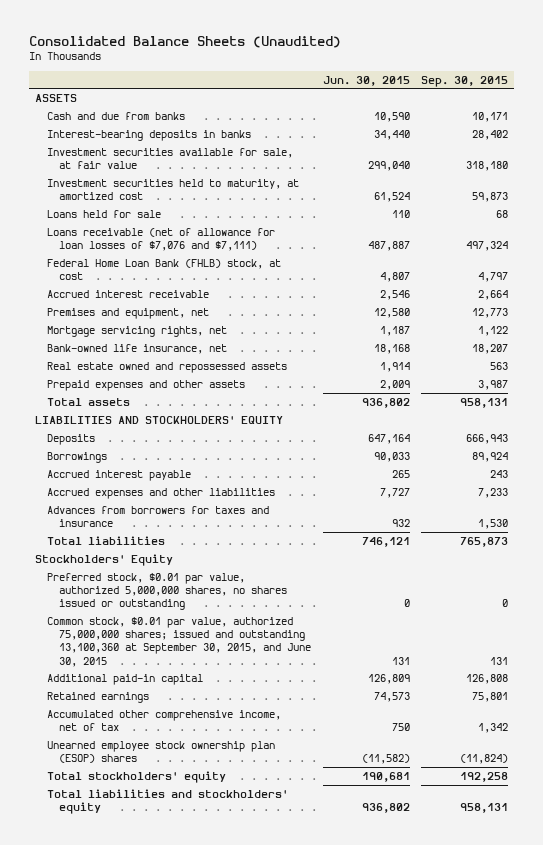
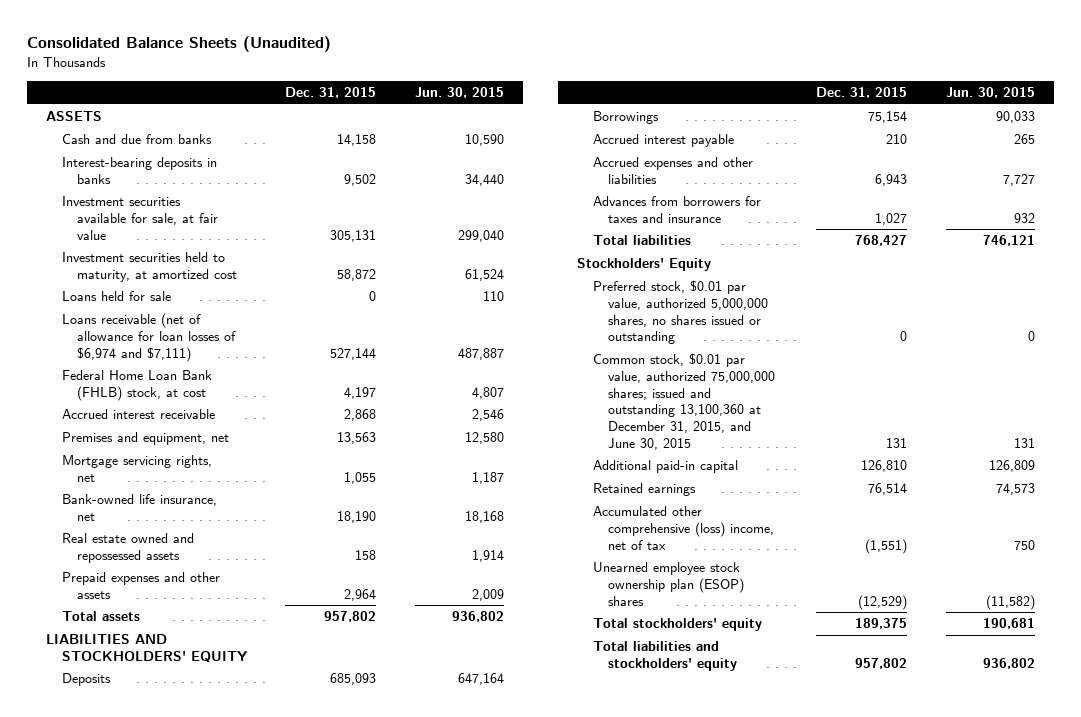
- | Jun. 30, 2015 | Sep. 30, 2015
+ | Dec. 31, 2015 | Jun. 30, 2015
- Loans receivable (net of allowance for loan losses of $7,076 and $7,111) | 487,887 | 497,324
+ Loans receivable (net of allowance for loan losses of $6,974 and $7,111) | 527,144 | 487,887
- Common stock, $0.01 par value, authorized 75,000,000 shares; issued and outstanding 13,100,360 at September 30, 2015, and June 30, 2015 | 131 | 131
+ Common stock, $0.01 par value, authorized 75,000,000 shares; issued and outstanding 13,100,360 at December 31, 2015, and June 30, 2015 | 131 | 131
- Accumulated other comprehensive income, net of tax | 750 | 1,342
+ Accumulated other comprehensive (loss) income, net of tax | (1,551) | 750

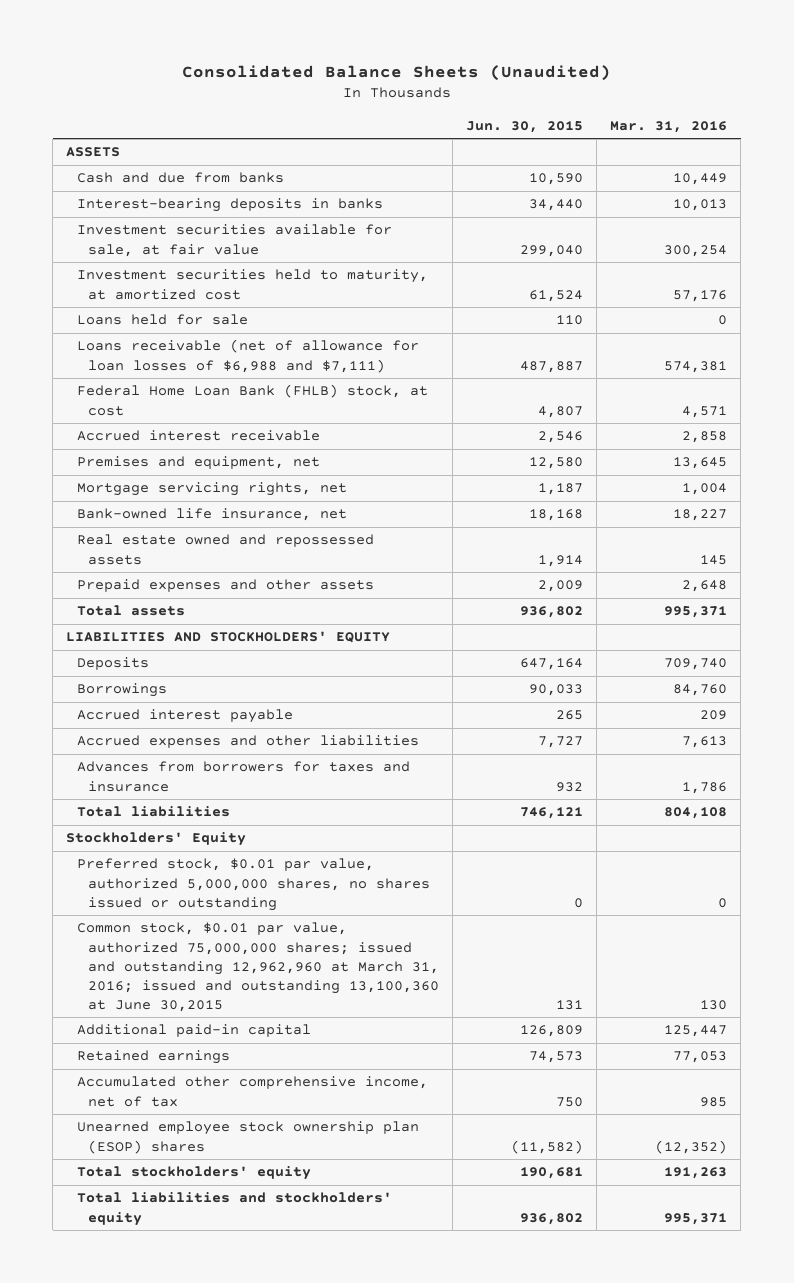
- | Dec. 31, 2015 | Jun. 30, 2015
+ | Jun. 30, 2015 | Mar. 31, 2016
- Loans receivable (net of allowance for loan losses of $6,974 and $7,111) | 527,144 | 487,887
+ Loans receivable (net of allowance for loan losses of $6,988 and $7,111) | 487,887 | 574,381
- Common stock, $0.01 par value, authorized 75,000,000 shares; issued and outstanding 13,100,360 at December 31, 2015, and June 30, 2015 | 131 | 131
+ Common stock, $0.01 par value, authorized 75,000,000 shares; issued and outstanding 12,962,960 at March 31, 2016; issued and outstanding 13,100,360 at June 30,2015 | 131 | 130
- Accumulated other comprehensive (loss) income, net of tax | (1,551) | 750
+ Accumulated other comprehensive income, net of tax | 750 | 985

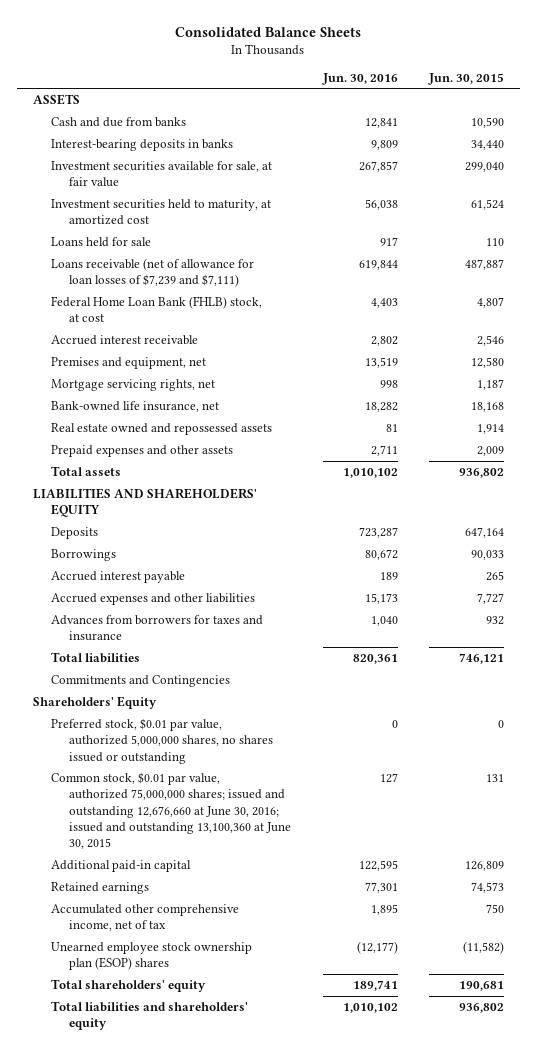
- Consolidated Balance Sheets (Unaudited)
+ Consolidated Balance Sheets
- | Jun. 30, 2015 | Mar. 31, 2016
+ | Jun. 30, 2016 | Jun. 30, 2015
- Loans receivable (net of allowance for loan losses of $6,988 and $7,111) | 487,887 | 574,381
+ Loans receivable (net of allowance for loan losses of $7,239 and $7,111) | 619,844 | 487,887
- LIABILITIES AND STOCKHOLDERS' EQUITY
+ LIABILITIES AND SHAREHOLDERS' EQUITY
- Stockholders' Equity
+ Commitments and Contingencies
+ Shareholders' Equity
- Common stock, $0.01 par value, authorized 75,000,000 shares; issued and outstanding 12,962,960 at March 31, 2016; issued and outstanding 13,100,360 at June 30,2015 | 131 | 130
+ Common stock, $0.01 par value, authorized 75,000,000 shares; issued and outstanding 12,676,660 at June 30, 2016; issued and outstanding 13,100,360 at June 30, 2015 | 127 | 131
- Total stockholders' equity | 190,681 | 191,263
- Total liabilities and stockholders' equity | 936,802 | 995,371
+ Total shareholders' equity | 189,741 | 190,681
+ Total liabilities and shareholders' equity | 1,010,102 | 936,802

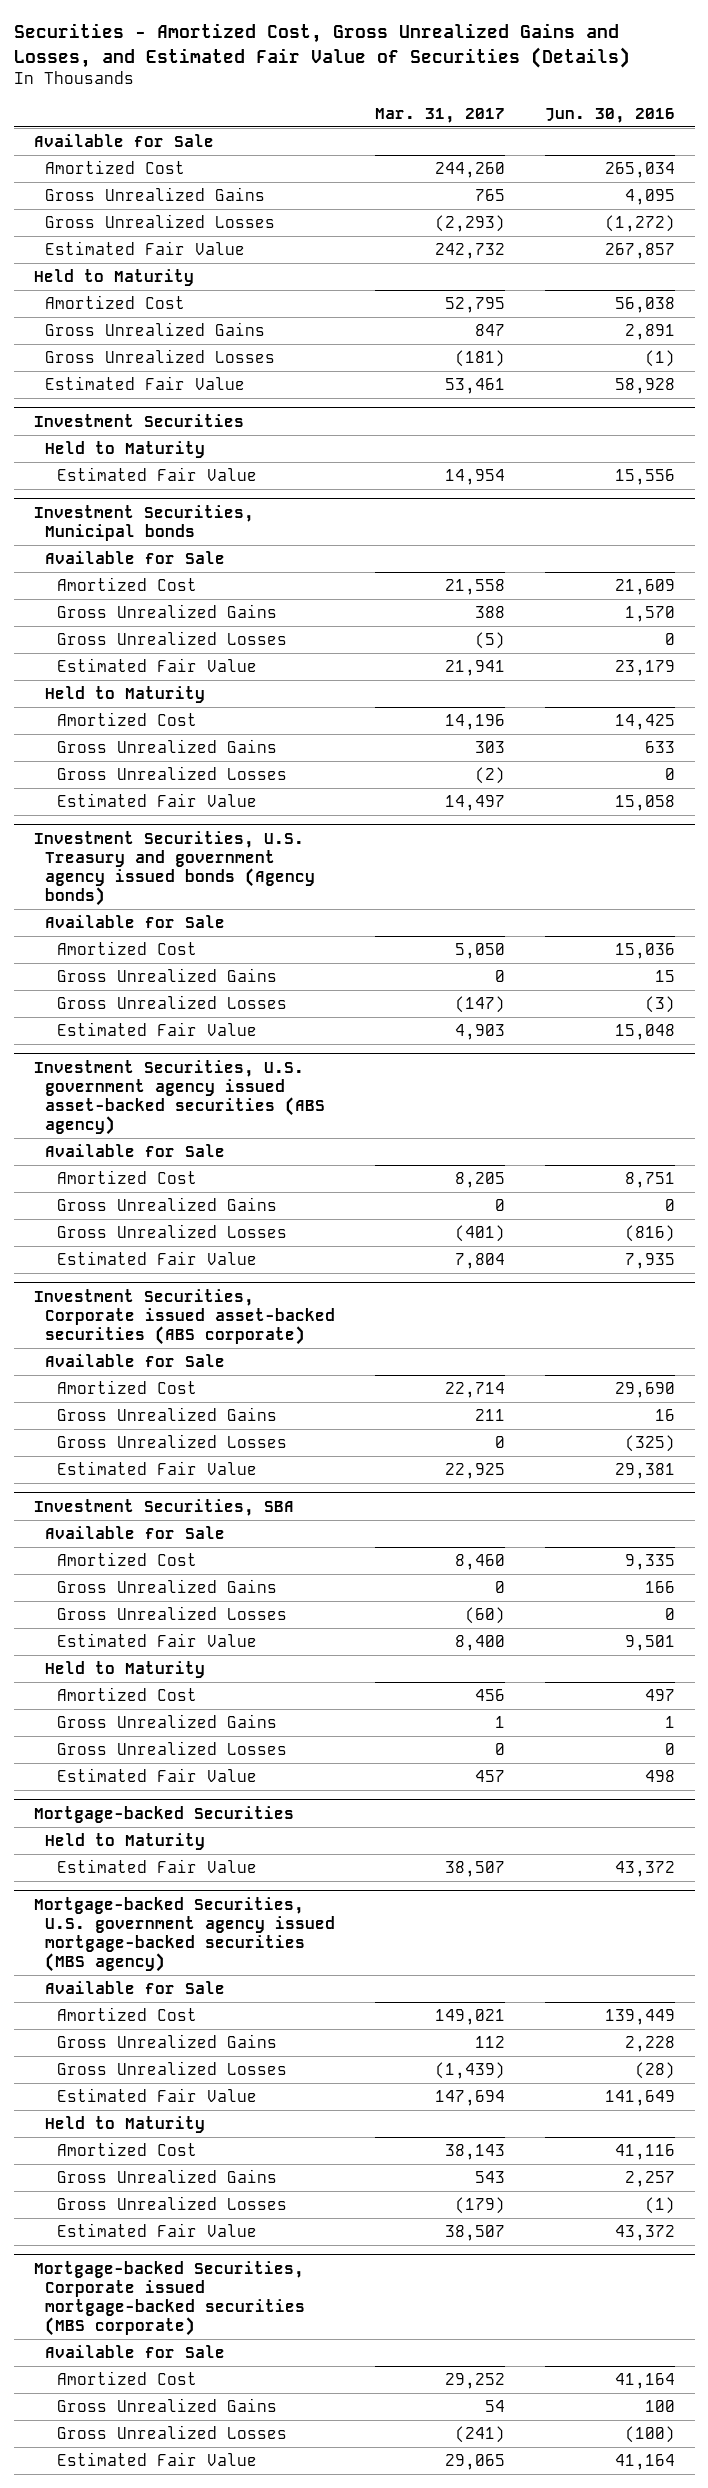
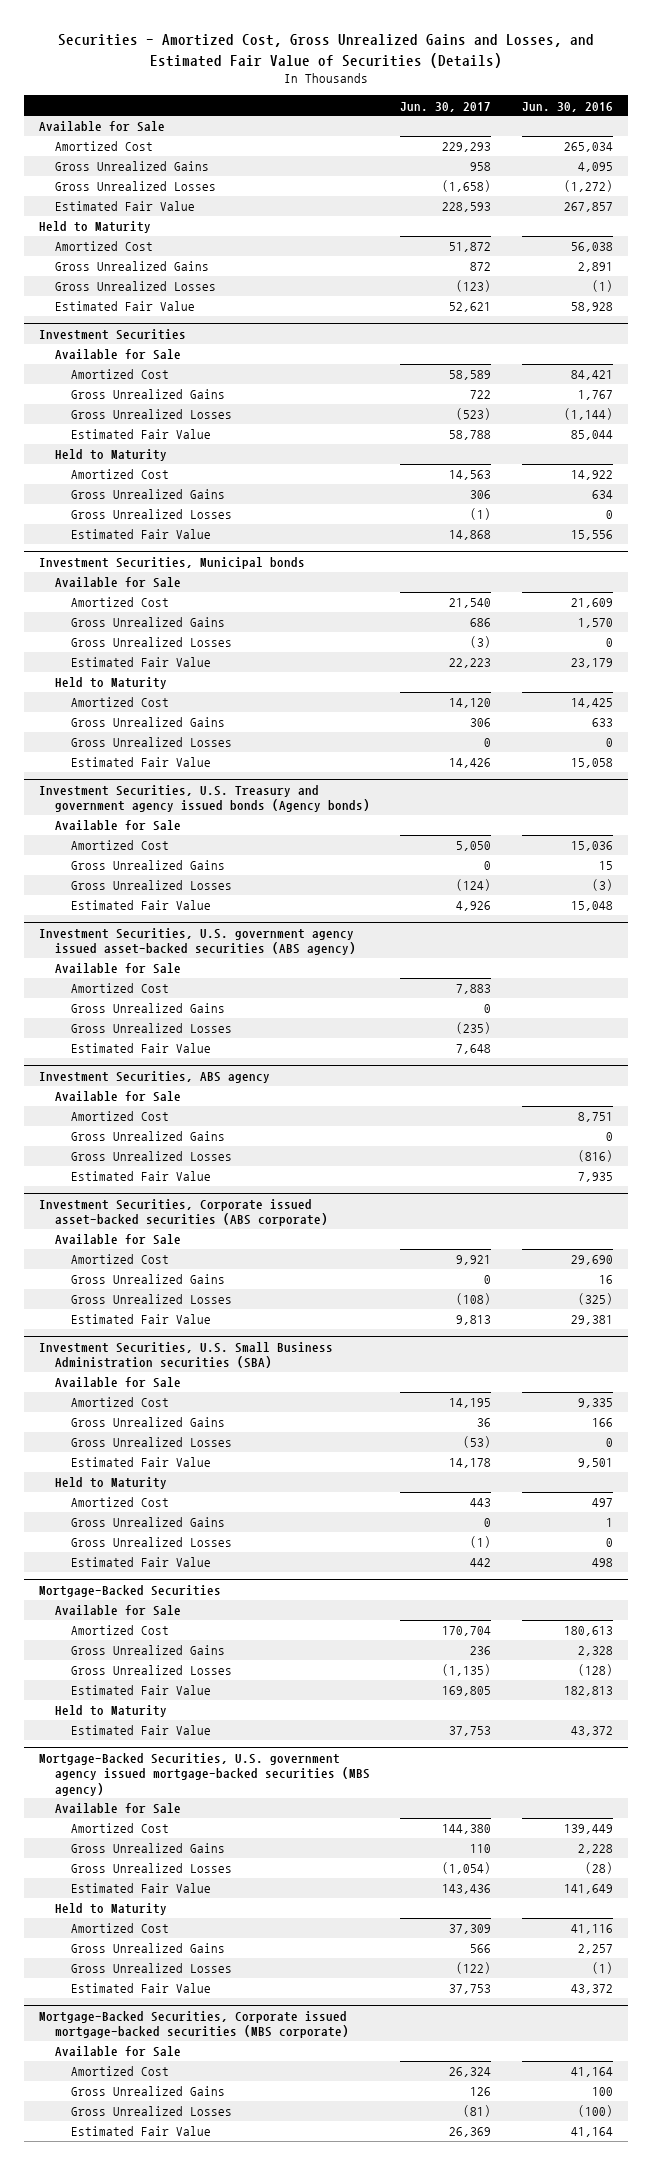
- | Mar. 31, 2017 | Jun. 30, 2016
+ | Jun. 30, 2017 | Jun. 30, 2016
@ Investment Securities
+ Available for Sale
+ Amortized Cost | 58,589 | 84,421
+ Gross Unrealized Gains | 722 | 1,767
+ Gross Unrealized Losses | (523) | (1,144)
+ Estimated Fair Value | 58,788 | 85,044
+ Amortized Cost | 14,563 | 14,922
+ Gross Unrealized Gains | 306 | 634
+ Gross Unrealized Losses | (1) | 0
@ Investment Securities, U.S. government agency issued asset-backed securities (ABS agency)
+ Amortized Cost | 7,883 |
+ Gross Unrealized Gains | 0 |
+ Gross Unrealized Losses | (235) |
+ Estimated Fair Value | 7,648 |
+ Investment Securities, ABS agency
+ Available for Sale
- Investment Securities, SBA
+ Investment Securities, U.S. Small Business Administration securities (SBA)
- Mortgage-backed Securities
+ Mortgage-Backed Securities
+ Available for Sale
+ Amortized Cost | 170,704 | 180,613
+ Gross Unrealized Gains | 236 | 2,328
+ Gross Unrealized Losses | (1,135) | (128)
+ Estimated Fair Value | 169,805 | 182,813
- Mortgage-backed Securities, U.S. government agency issued mortgage-backed securities (MBS agency)
+ Mortgage-Backed Securities, U.S. government agency issued mortgage-backed securities (MBS agency)
- Mortgage-backed Securities, Corporate issued mortgage-backed securities (MBS corporate)
+ Mortgage-Backed Securities, Corporate issued mortgage-backed securities (MBS corporate)

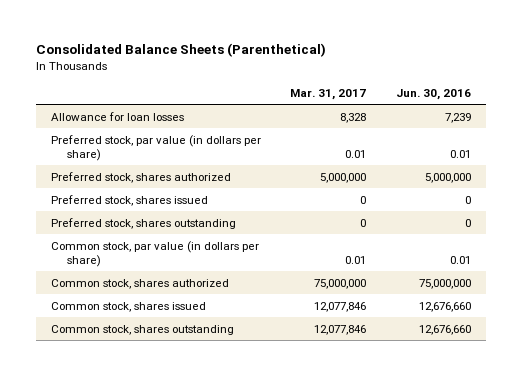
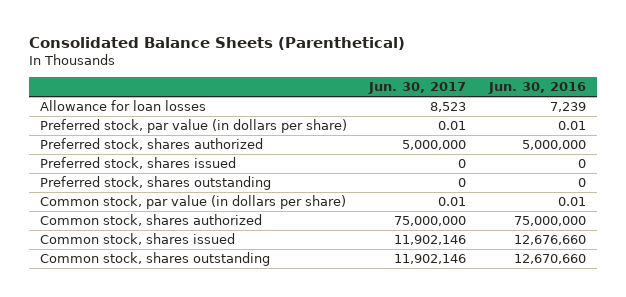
- | Mar. 31, 2017 | Jun. 30, 2016
+ | Jun. 30, 2017 | Jun. 30, 2016
- Common stock, shares outstanding | 12,077,846 | 12,676,660
+ Common stock, shares outstanding | 11,902,146 | 12,670,660

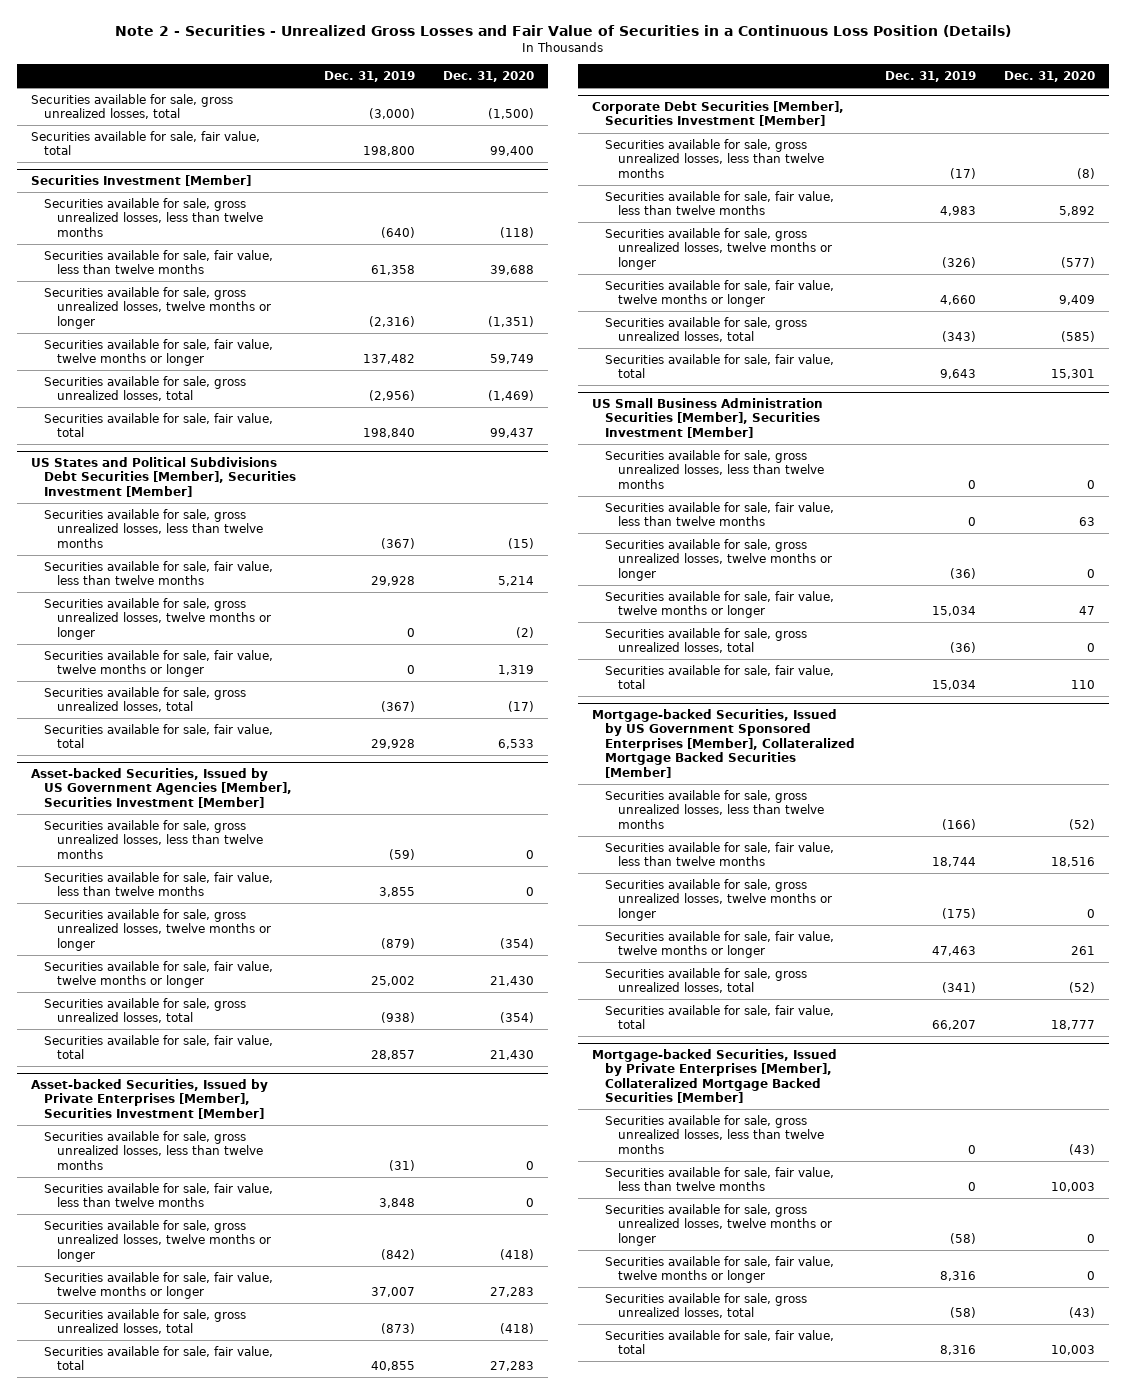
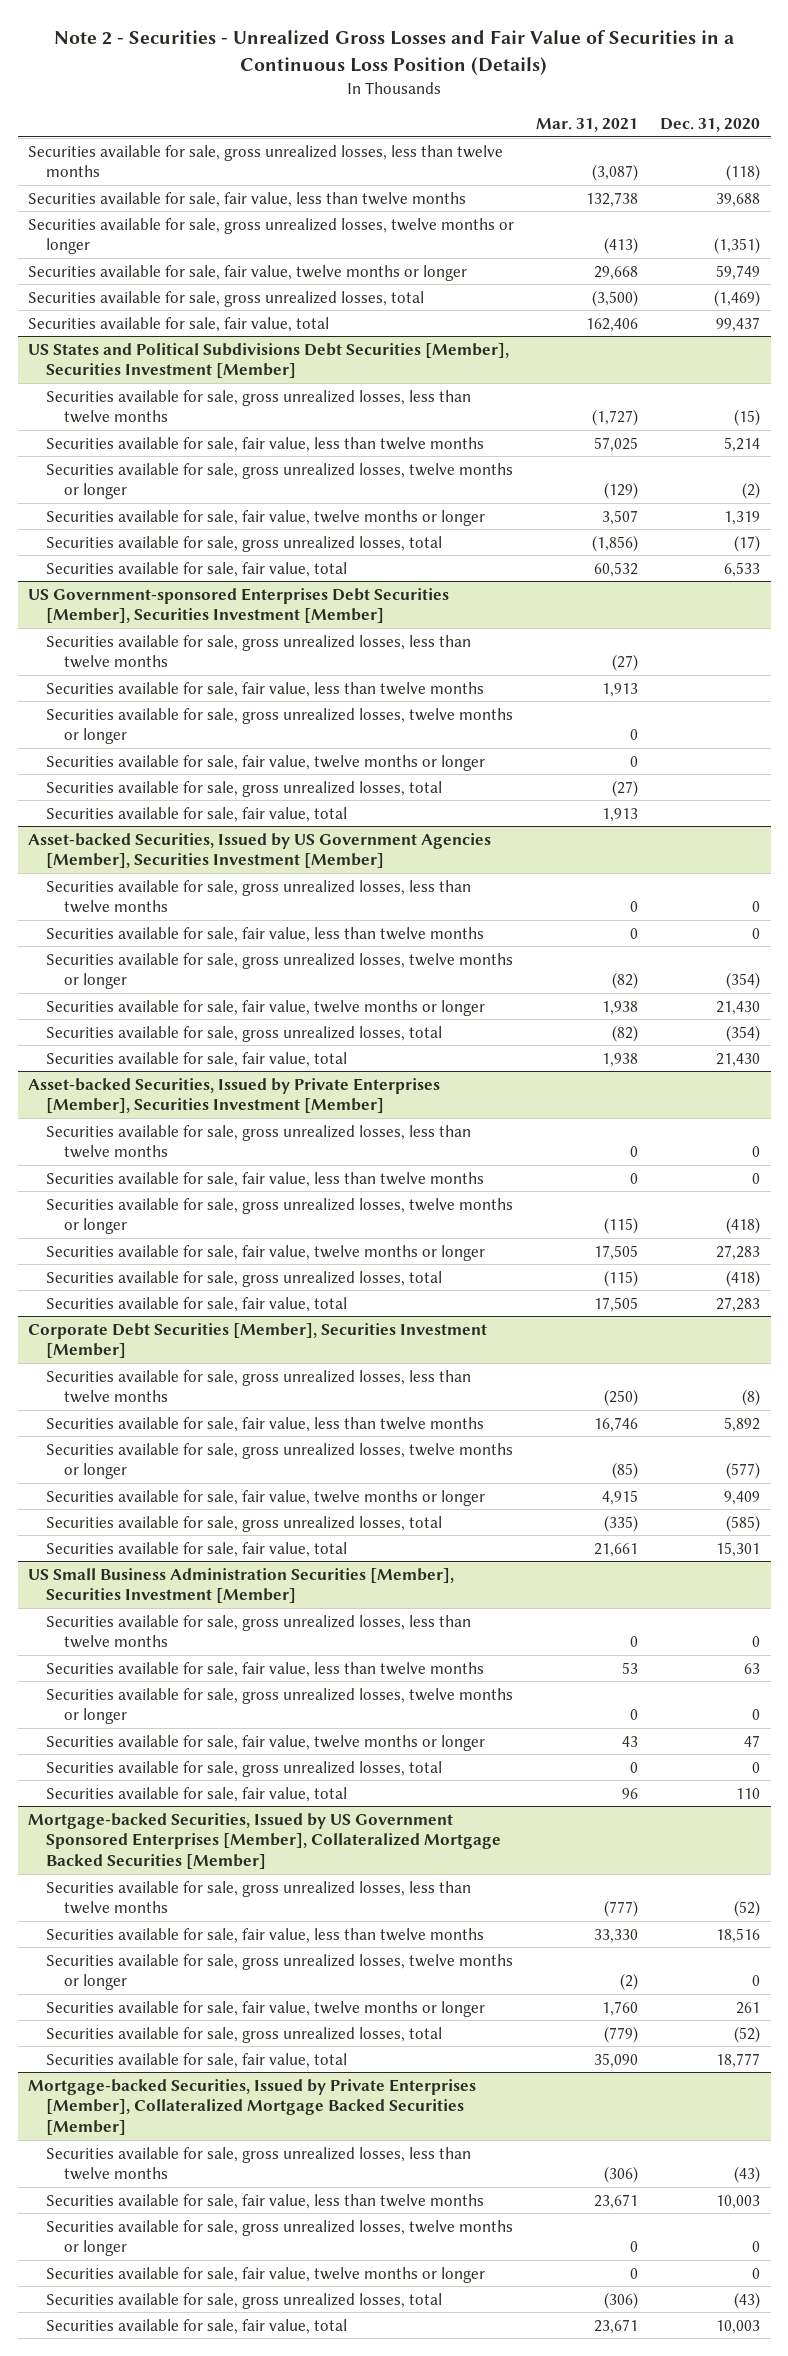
- | Dec. 31, 2019 | Dec. 31, 2020
+ | Mar. 31, 2021 | Dec. 31, 2020
- Securities available for sale, gross unrealized losses, total | (3,000) | (1,500)
- Securities available for sale, fair value, total | 198,800 | 99,400
- Securities Investment [Member]
+ US Government-sponsored Enterprises Debt Securities [Member], Securities Investment [Member]
+ Securities available for sale, gross unrealized losses, less than twelve months | (27) |
+ Securities available for sale, fair value, less than twelve months | 1,913 |
+ Securities available for sale, gross unrealized losses, twelve months or longer | 0 |
+ Securities available for sale, fair value, twelve months or longer | 0 |
+ Securities available for sale, gross unrealized losses, total | (27) |
+ Securities available for sale, fair value, total | 1,913 |

